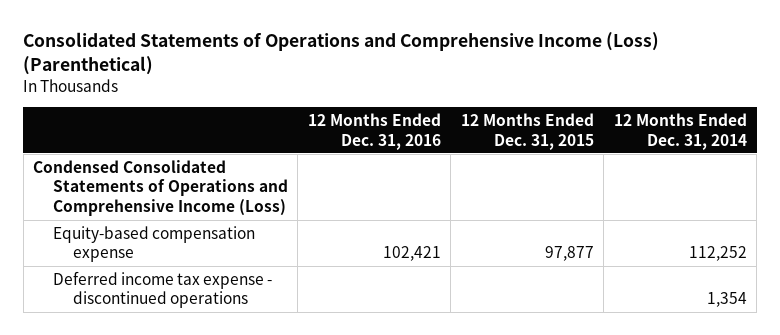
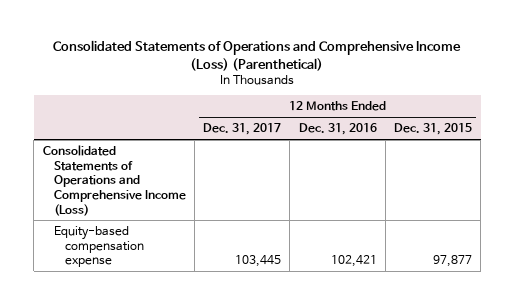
- | 12 Months Ended Dec. 31, 2016 | 12 Months Ended Dec. 31, 2015 | 12 Months Ended Dec. 31, 2014
+ | 12 Months Ended Dec. 31, 2017 | 12 Months Ended Dec. 31, 2016 | 12 Months Ended Dec. 31, 2015
- Condensed Consolidated Statements of Operations and Comprehensive Income (Loss)
+ Consolidated Statements of Operations and Comprehensive Income (Loss)
- Deferred income tax expense - discontinued operations | | | 1,354

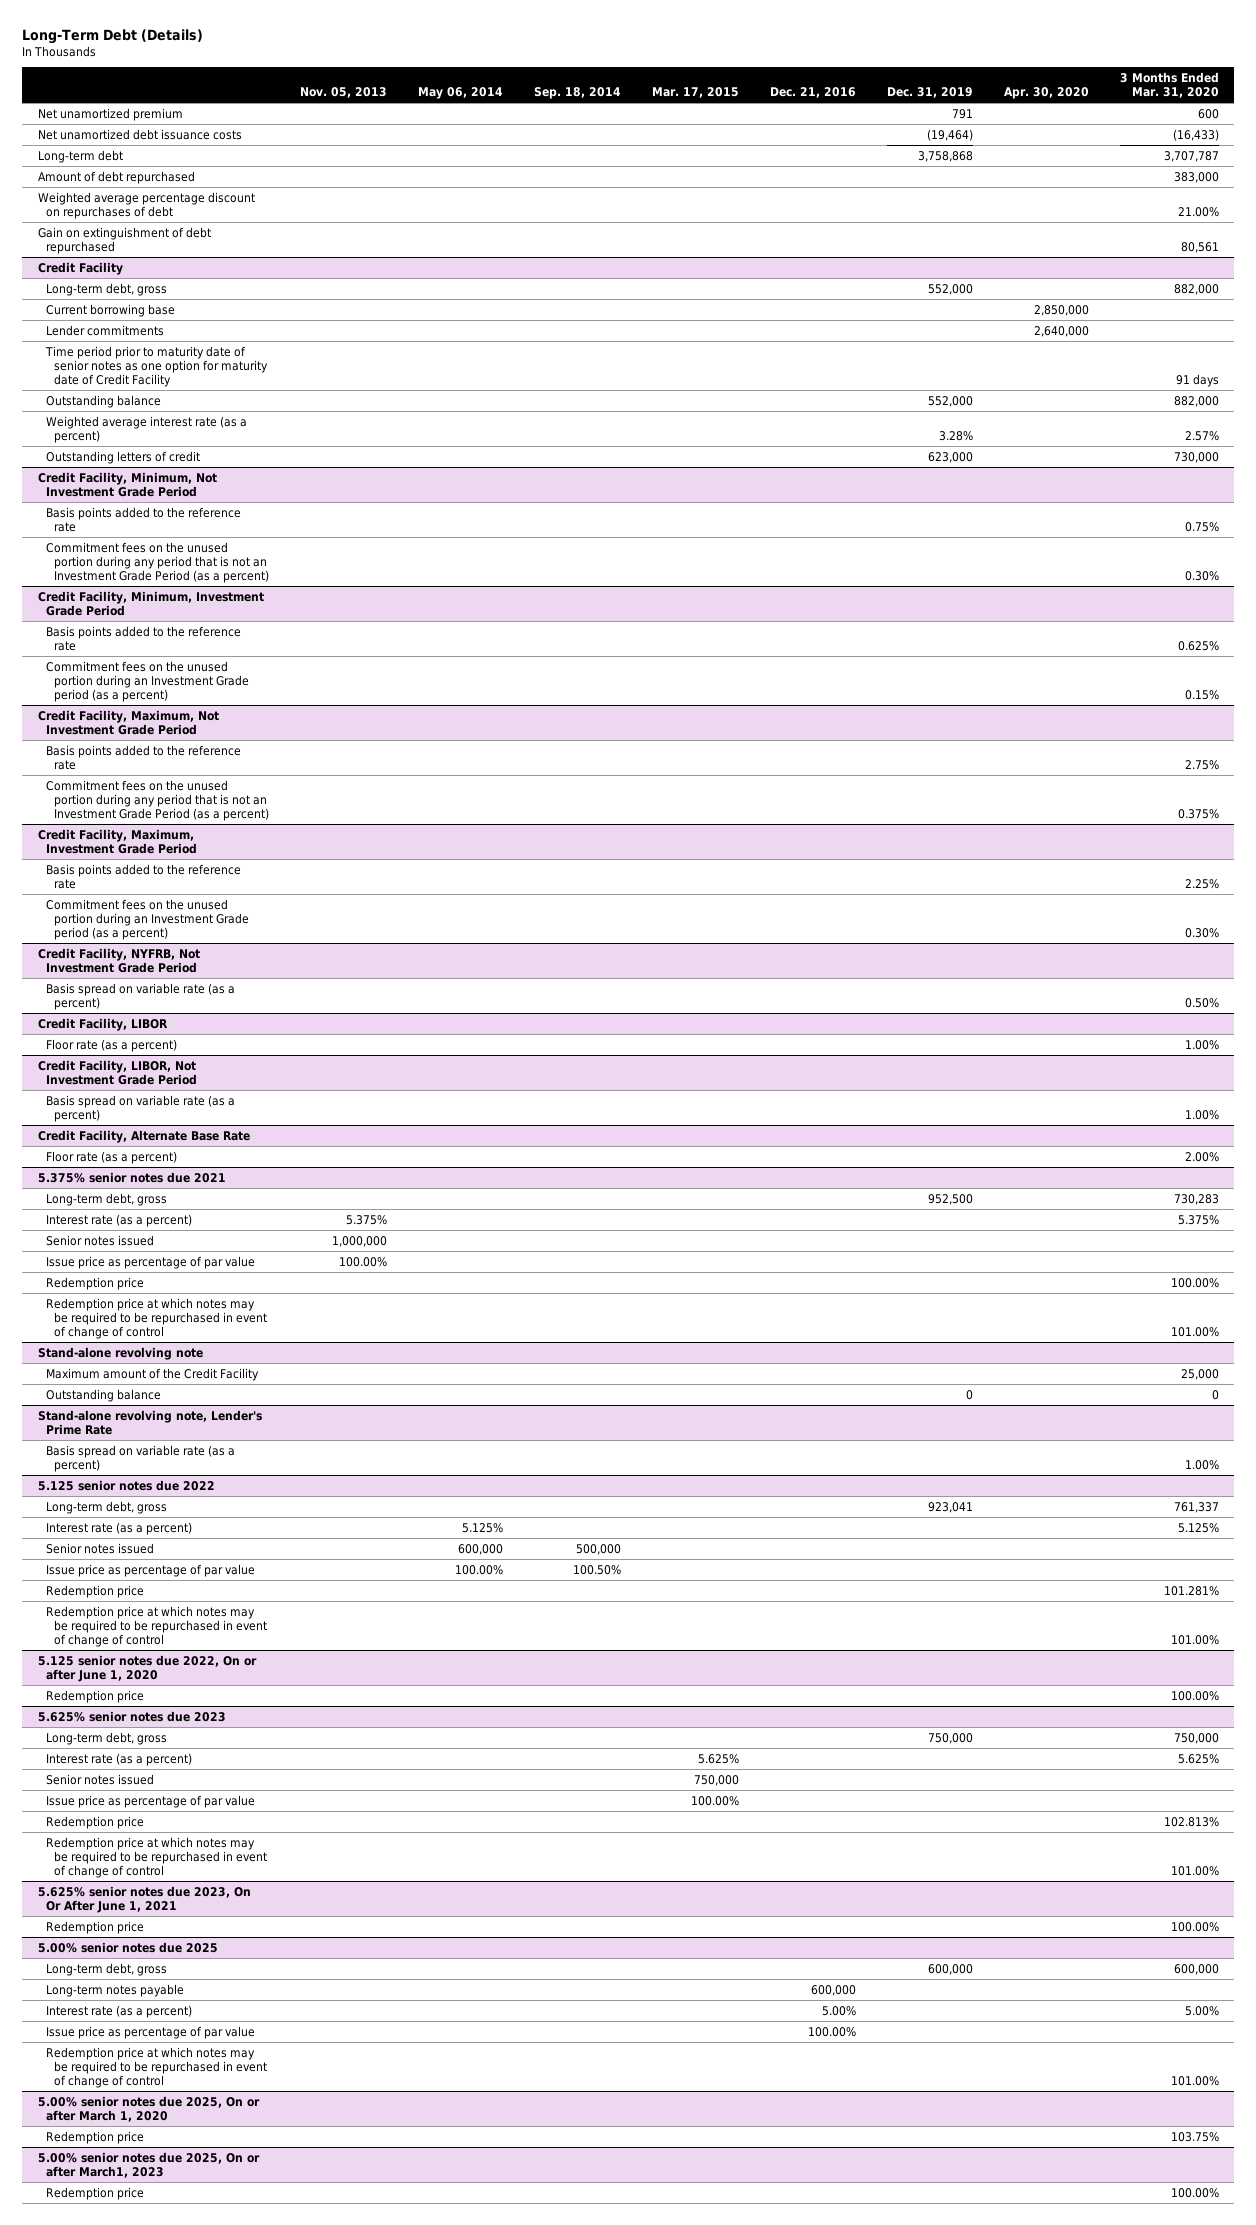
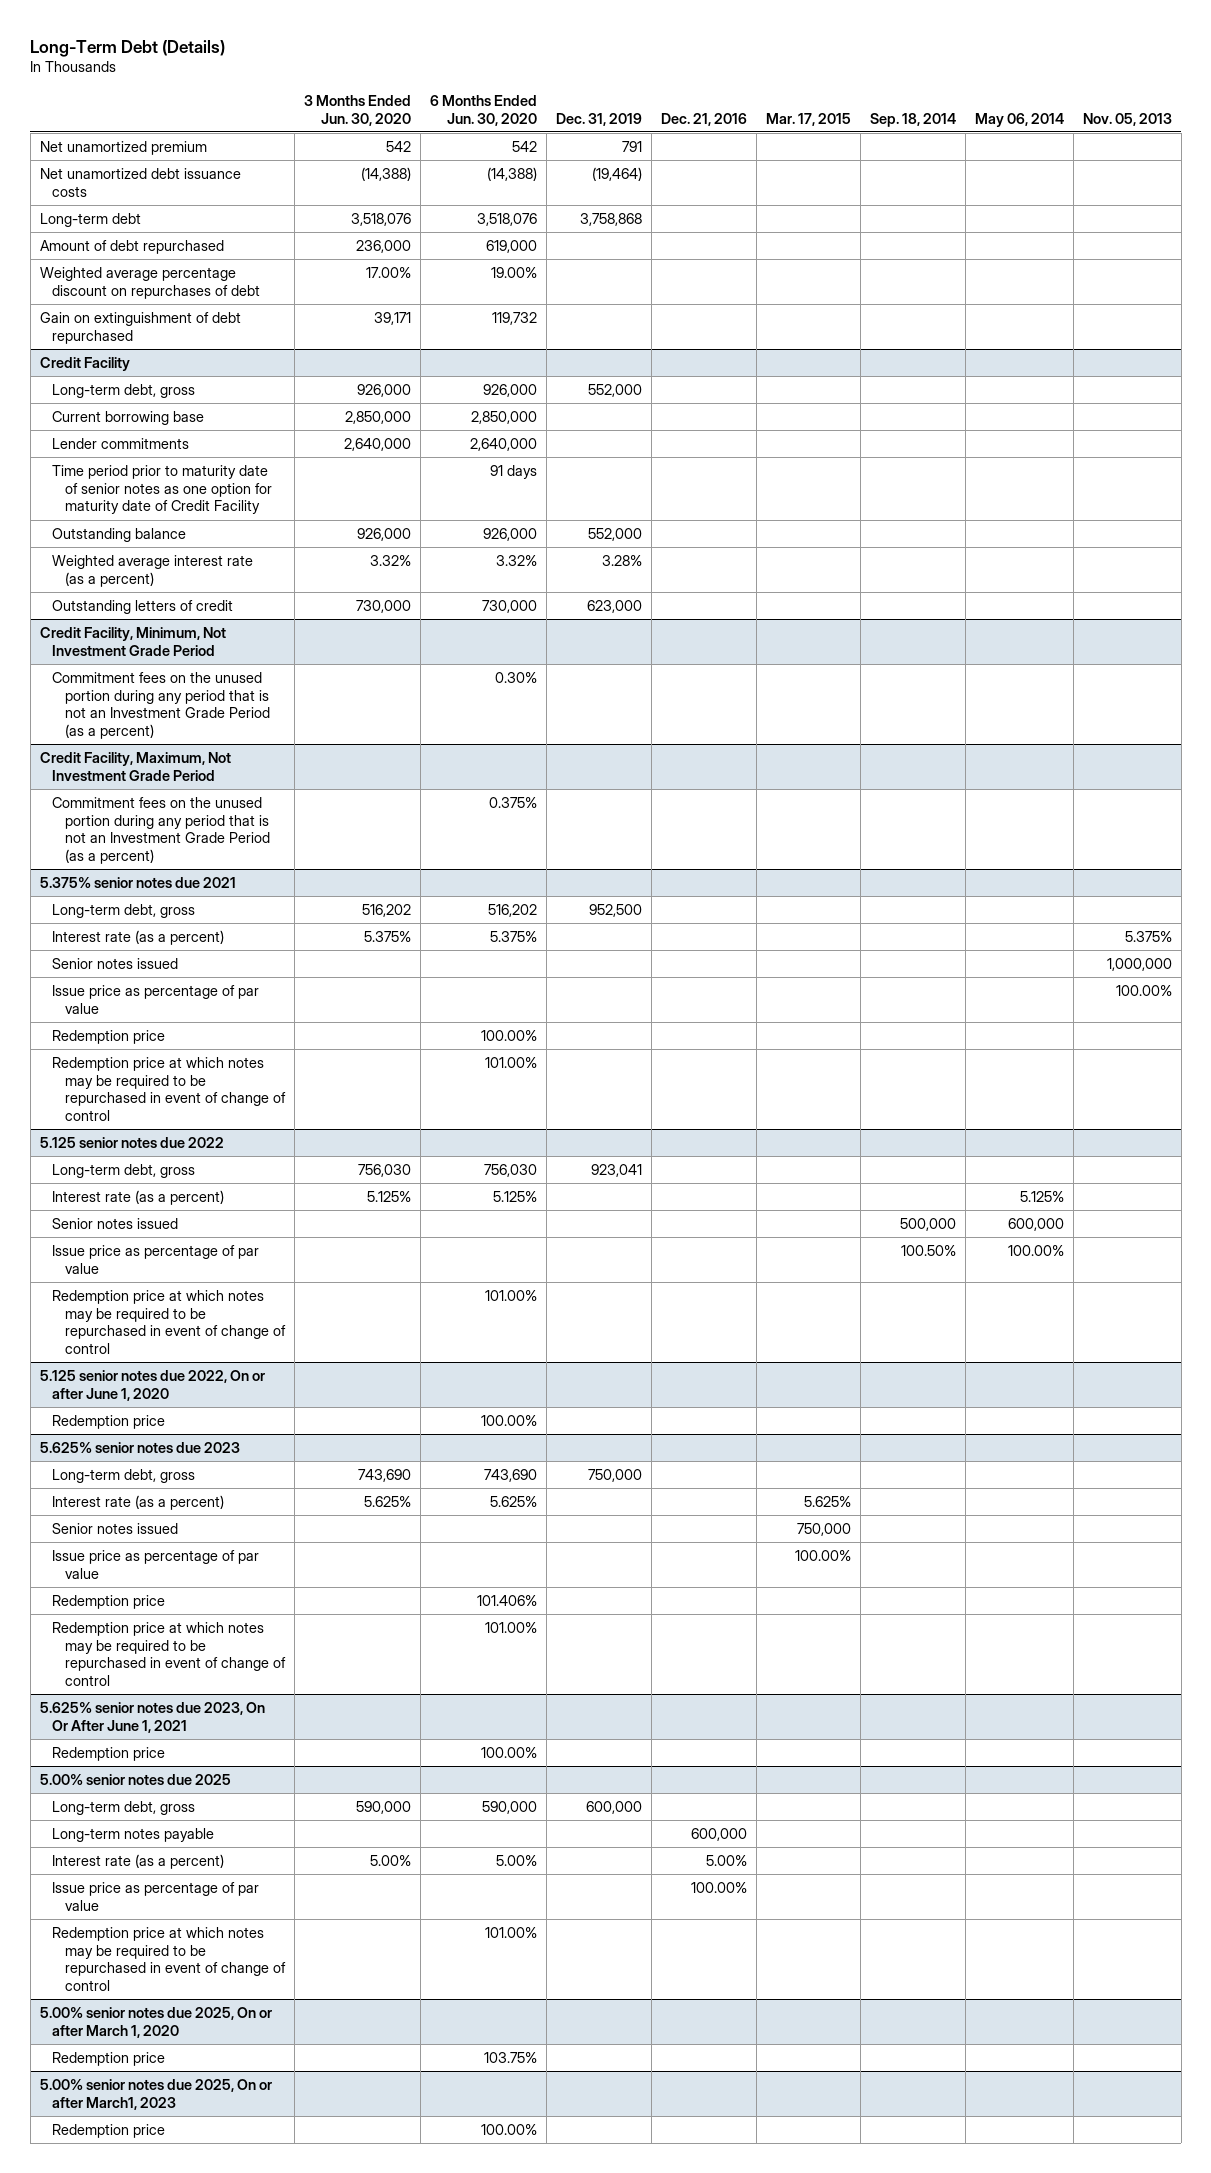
- | Nov. 05, 2013 | May 06, 2014 | Sep. 18, 2014 | Mar. 17, 2015 | Dec. 21, 2016 | Dec. 31, 2019 | Apr. 30, 2020 | 3 Months Ended Mar. 31, 2020
+ | 3 Months Ended Jun. 30, 2020 | 6 Months Ended Jun. 30, 2020 | Dec. 31, 2019 | Dec. 21, 2016 | Mar. 17, 2015 | Sep. 18, 2014 | May 06, 2014 | Nov. 05, 2013
@ Credit Facility, Minimum, Not Investment Grade Period
- Basis points added to the reference rate | | | | | | | | 0.75%
- Credit Facility, Minimum, Investment Grade Period
- Basis points added to the reference rate | | | | | | | | 0.625%
- Commitment fees on the unused portion during an Investment Grade period (as a percent) | | | | | | | | 0.15%
@ Credit Facility, Maximum, Not Investment Grade Period
- Basis points added to the reference rate | | | | | | | | 2.75%
- Credit Facility, Maximum, Investment Grade Period
- Basis points added to the reference rate | | | | | | | | 2.25%
- Commitment fees on the unused portion during an Investment Grade period (as a percent) | | | | | | | | 0.30%
- Credit Facility, NYFRB, Not Investment Grade Period
- Basis spread on variable rate (as a percent) | | | | | | | | 0.50%
- Credit Facility, LIBOR
- Floor rate (as a percent) | | | | | | | | 1.00%
- Credit Facility, LIBOR, Not Investment Grade Period
- Basis spread on variable rate (as a percent) | | | | | | | | 1.00%
- Credit Facility, Alternate Base Rate
- Floor rate (as a percent) | | | | | | | | 2.00%
- Stand-alone revolving note
- Maximum amount of the Credit Facility | | | | | | | | 25,000
- Outstanding balance | | | | | | 0 | | 0
- Stand-alone revolving note, Lender's Prime Rate
- Basis spread on variable rate (as a percent) | | | | | | | | 1.00%
@ 5.125 senior notes due 2022
- Redemption price | | | | | | | | 101.281%

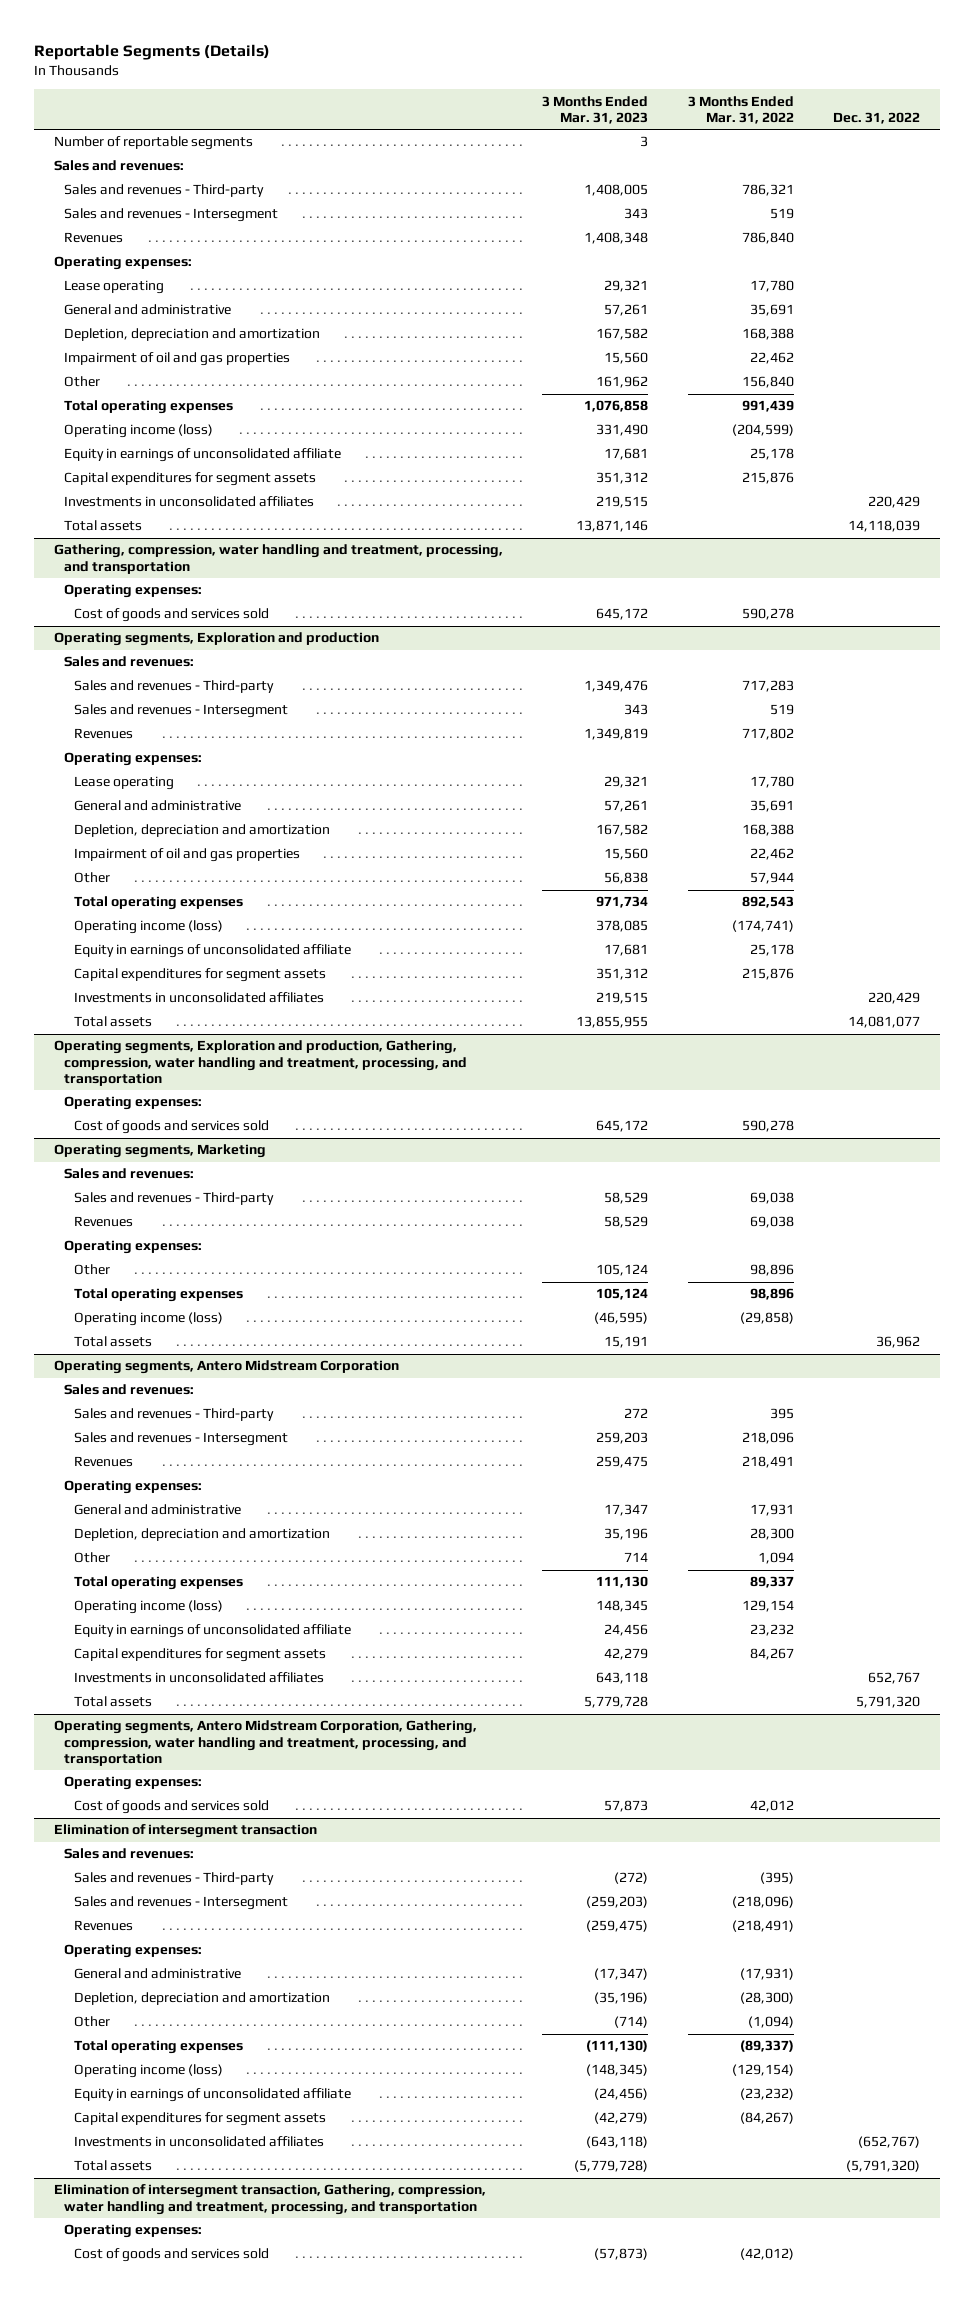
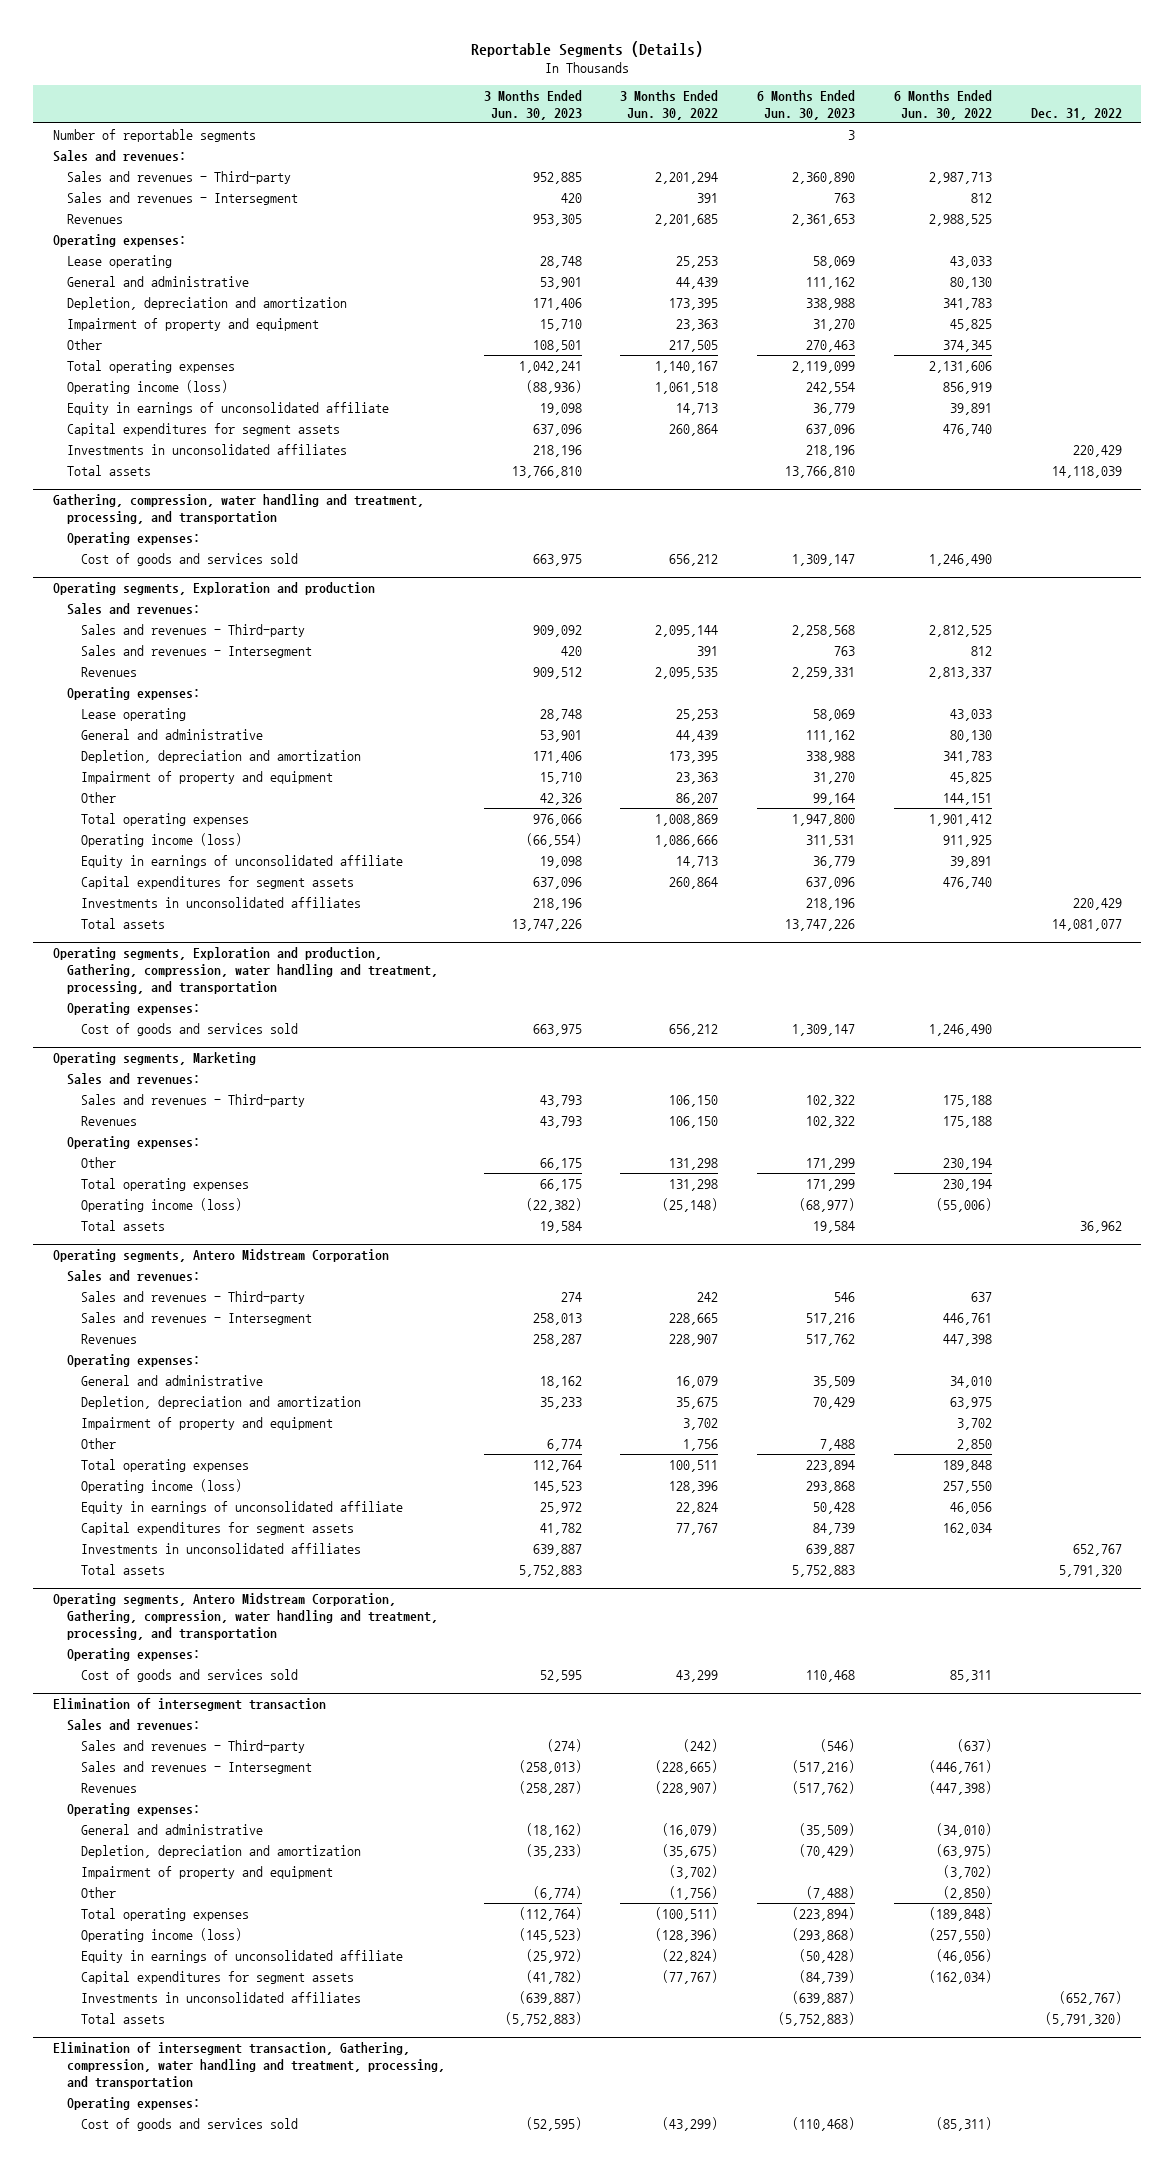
- | 3 Months Ended Mar. 31, 2023 | 3 Months Ended Mar. 31, 2022 | Dec. 31, 2022
+ | 3 Months Ended Jun. 30, 2023 | 3 Months Ended Jun. 30, 2022 | 6 Months Ended Jun. 30, 2023 | 6 Months Ended Jun. 30, 2022 | Dec. 31, 2022
- Impairment of oil and gas properties | 15,560 | 22,462 |
+ Impairment of property and equipment | 15,710 | 23,363 | 31,270 | 45,825 |
@ Operating segments, Exploration and production
- Impairment of oil and gas properties | 15,560 | 22,462 |
+ Impairment of property and equipment | 15,710 | 23,363 | 31,270 | 45,825 |
@ Operating segments, Antero Midstream Corporation
+ Impairment of property and equipment | | 3,702 | | 3,702 |
@ Elimination of intersegment transaction
+ Impairment of property and equipment | | (3,702) | | (3,702) |

